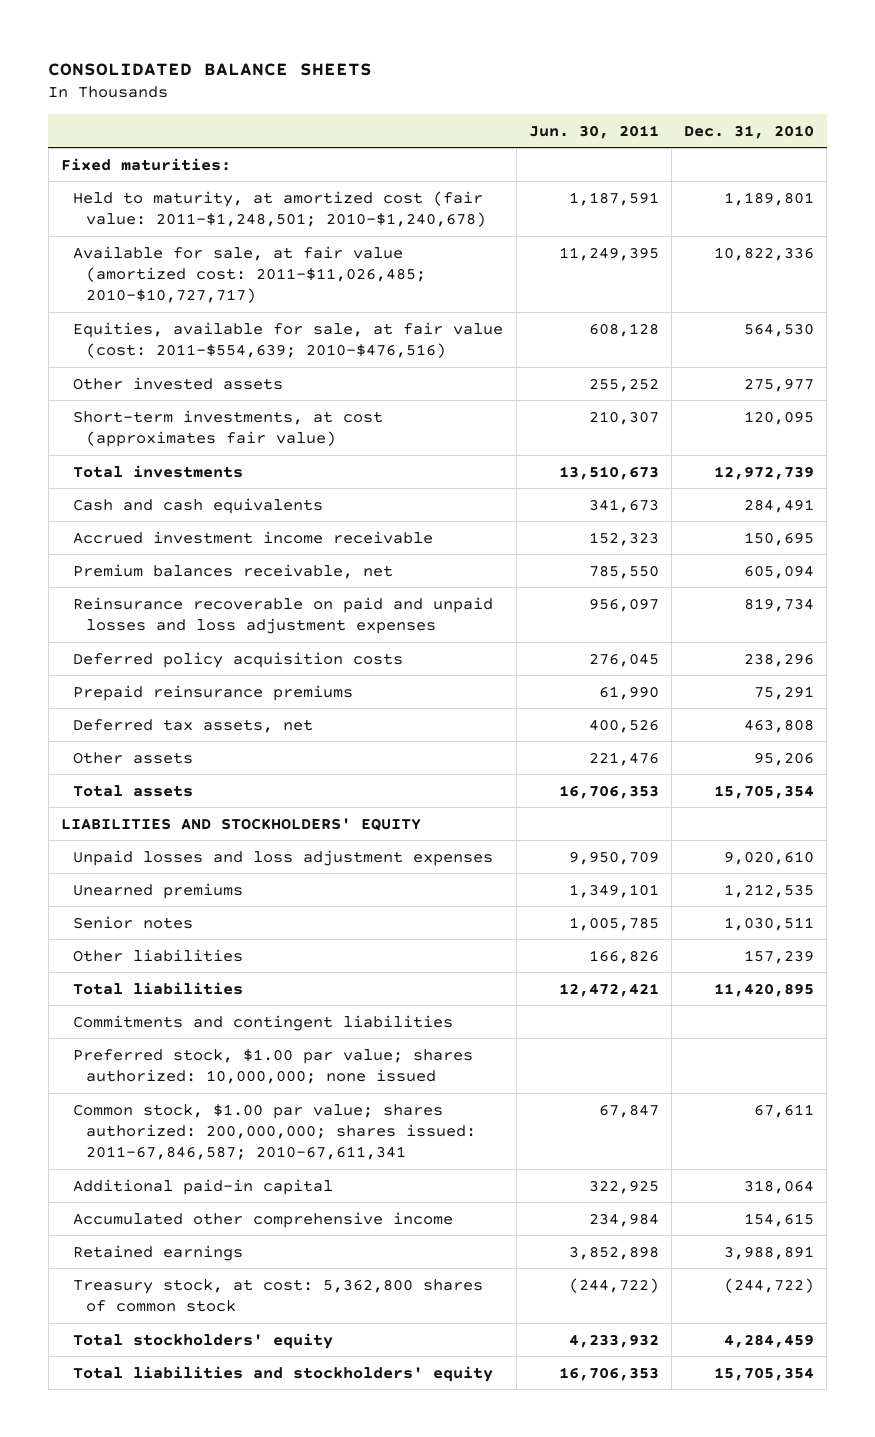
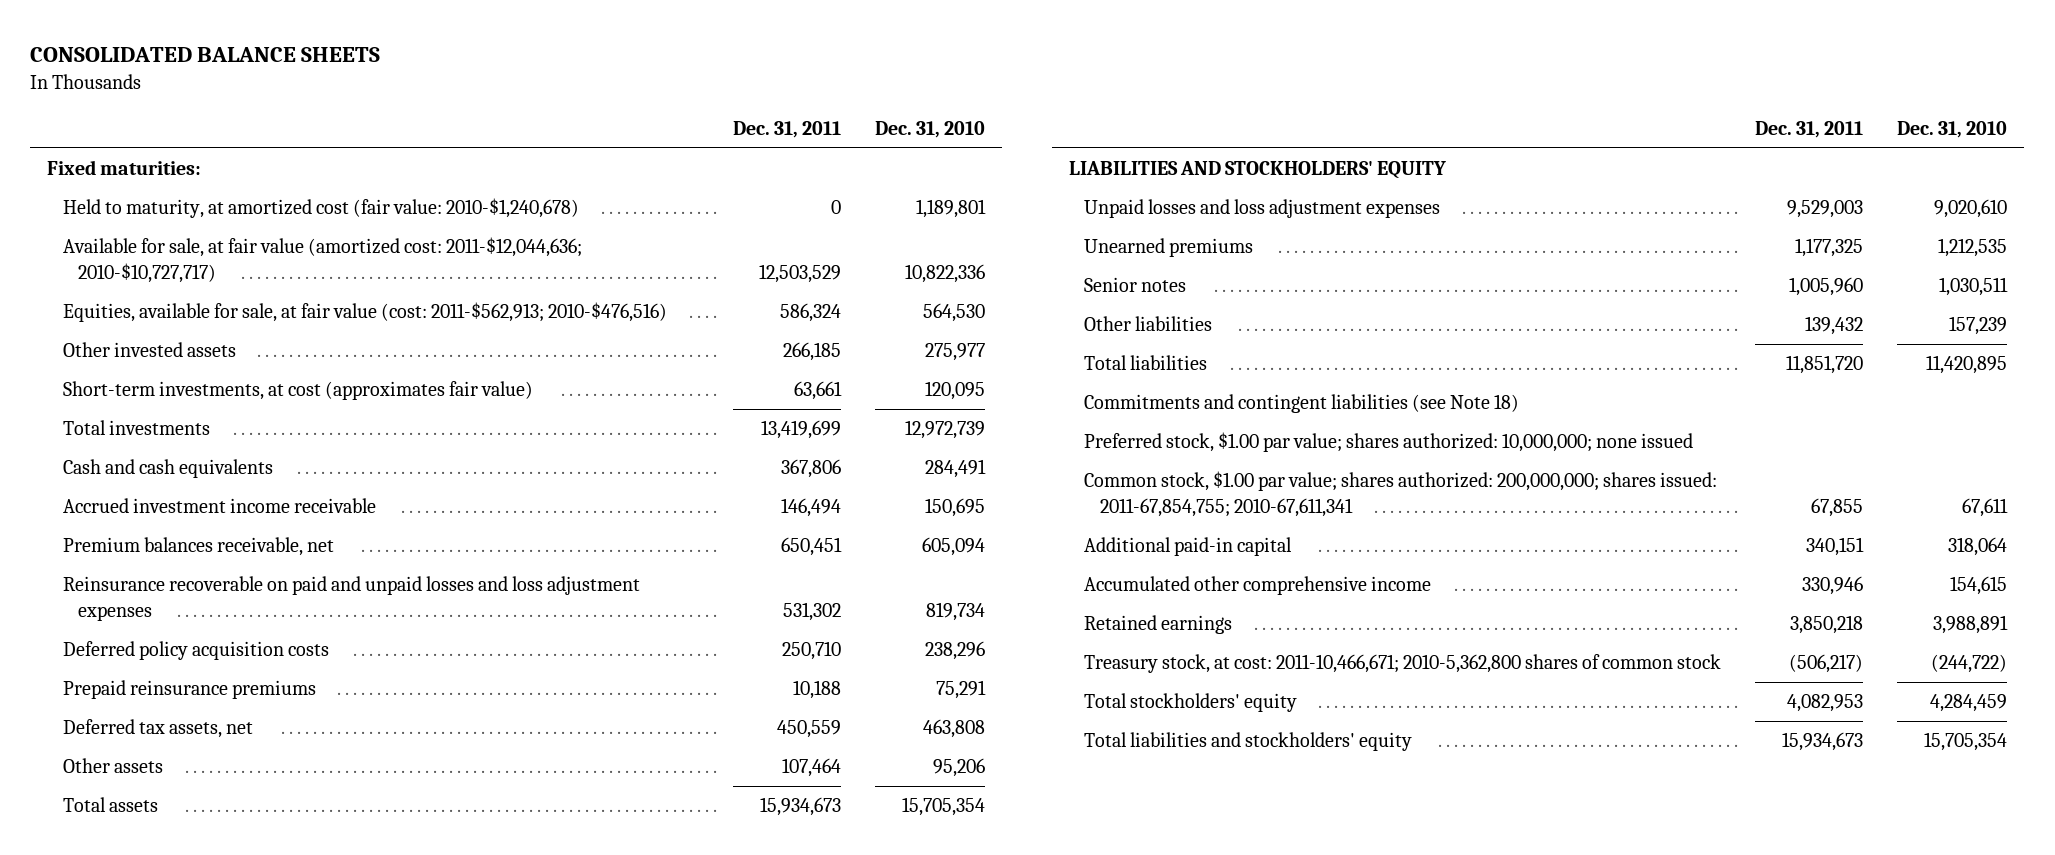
- | Jun. 30, 2011 | Dec. 31, 2010
+ | Dec. 31, 2011 | Dec. 31, 2010
- Held to maturity, at amortized cost (fair value: 2011-$1,248,501; 2010-$1,240,678) | 1,187,591 | 1,189,801
- Available for sale, at fair value (amortized cost: 2011-$11,026,485; 2010-$10,727,717) | 11,249,395 | 10,822,336
- Equities, available for sale, at fair value (cost: 2011-$554,639; 2010-$476,516) | 608,128 | 564,530
+ Held to maturity, at amortized cost (fair value: 2010-$1,240,678) | 0 | 1,189,801
+ Available for sale, at fair value (amortized cost: 2011-$12,044,636; 2010-$10,727,717) | 12,503,529 | 10,822,336
+ Equities, available for sale, at fair value (cost: 2011-$562,913; 2010-$476,516) | 586,324 | 564,530
- Commitments and contingent liabilities
+ Commitments and contingent liabilities (see Note 18)
- Common stock, $1.00 par value; shares authorized: 200,000,000; shares issued: 2011-67,846,587; 2010-67,611,341 | 67,847 | 67,611
+ Common stock, $1.00 par value; shares authorized: 200,000,000; shares issued: 2011-67,854,755; 2010-67,611,341 | 67,855 | 67,611
- Treasury stock, at cost: 5,362,800 shares of common stock | (244,722) | (244,722)
+ Treasury stock, at cost: 2011-10,466,671; 2010-5,362,800 shares of common stock | (506,217) | (244,722)

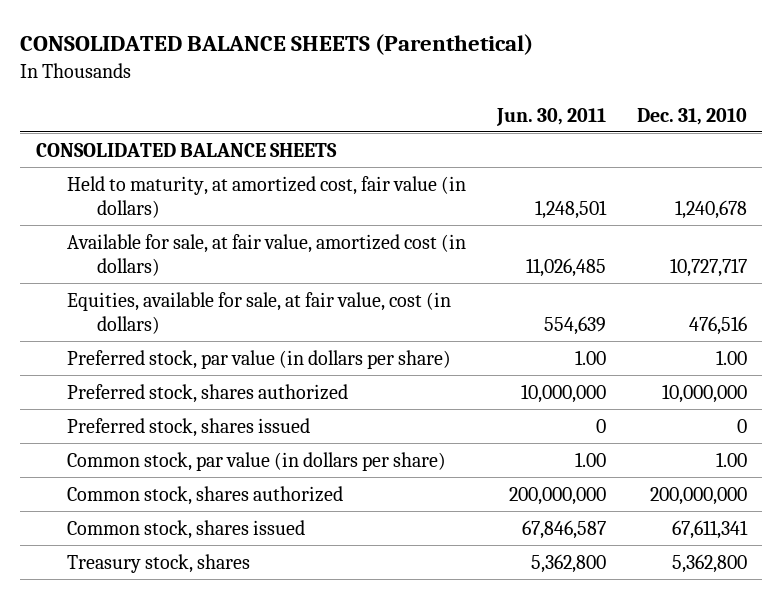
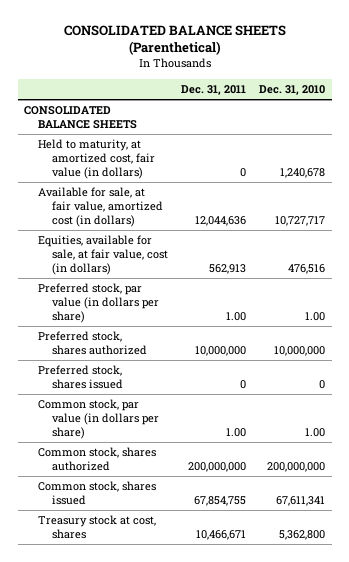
- | Jun. 30, 2011 | Dec. 31, 2010
+ | Dec. 31, 2011 | Dec. 31, 2010
- Treasury stock, shares | 5,362,800 | 5,362,800
+ Treasury stock at cost, shares | 10,466,671 | 5,362,800

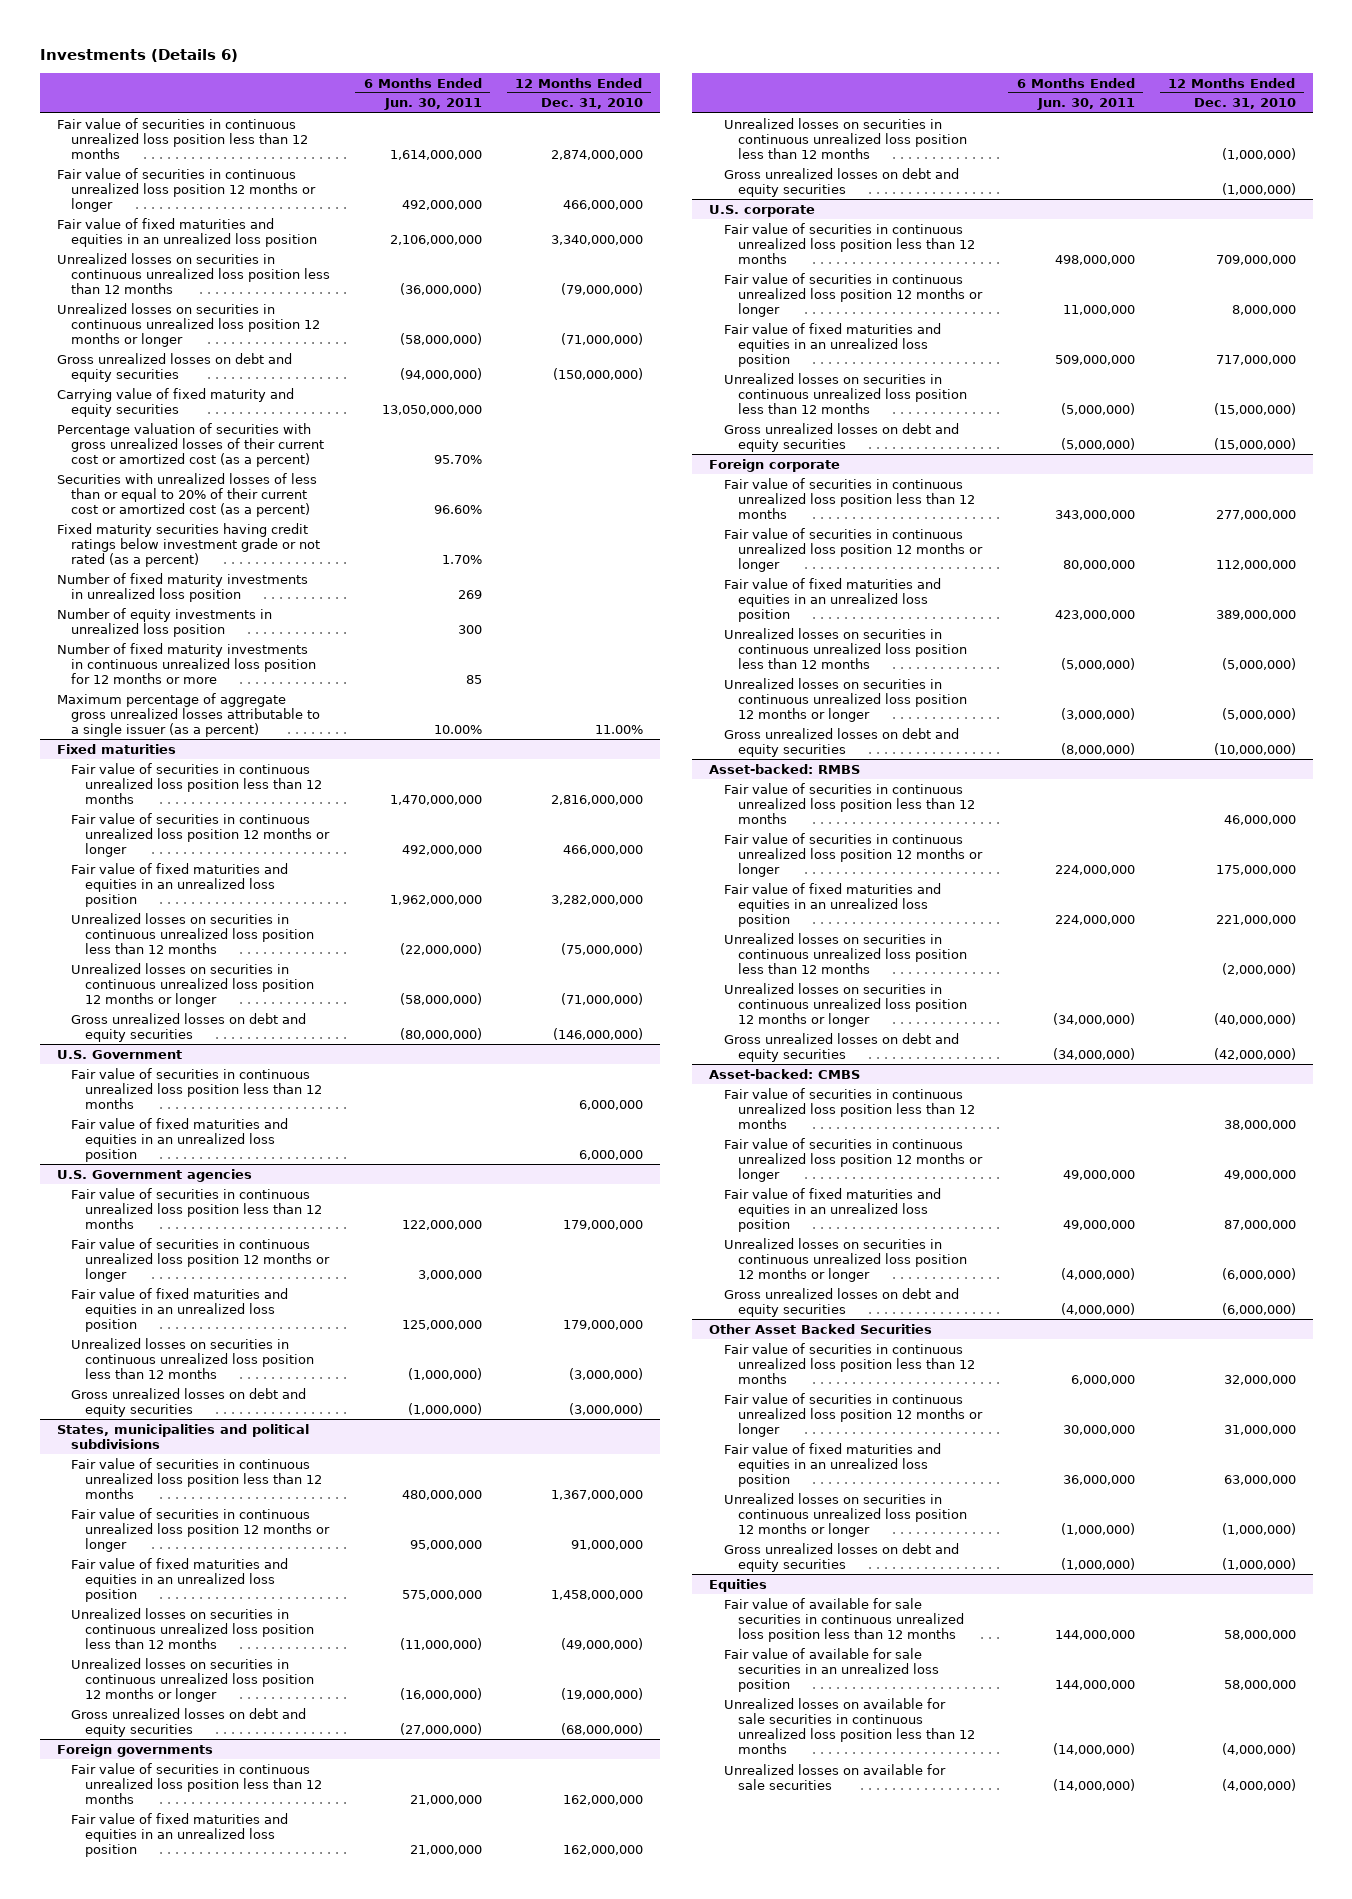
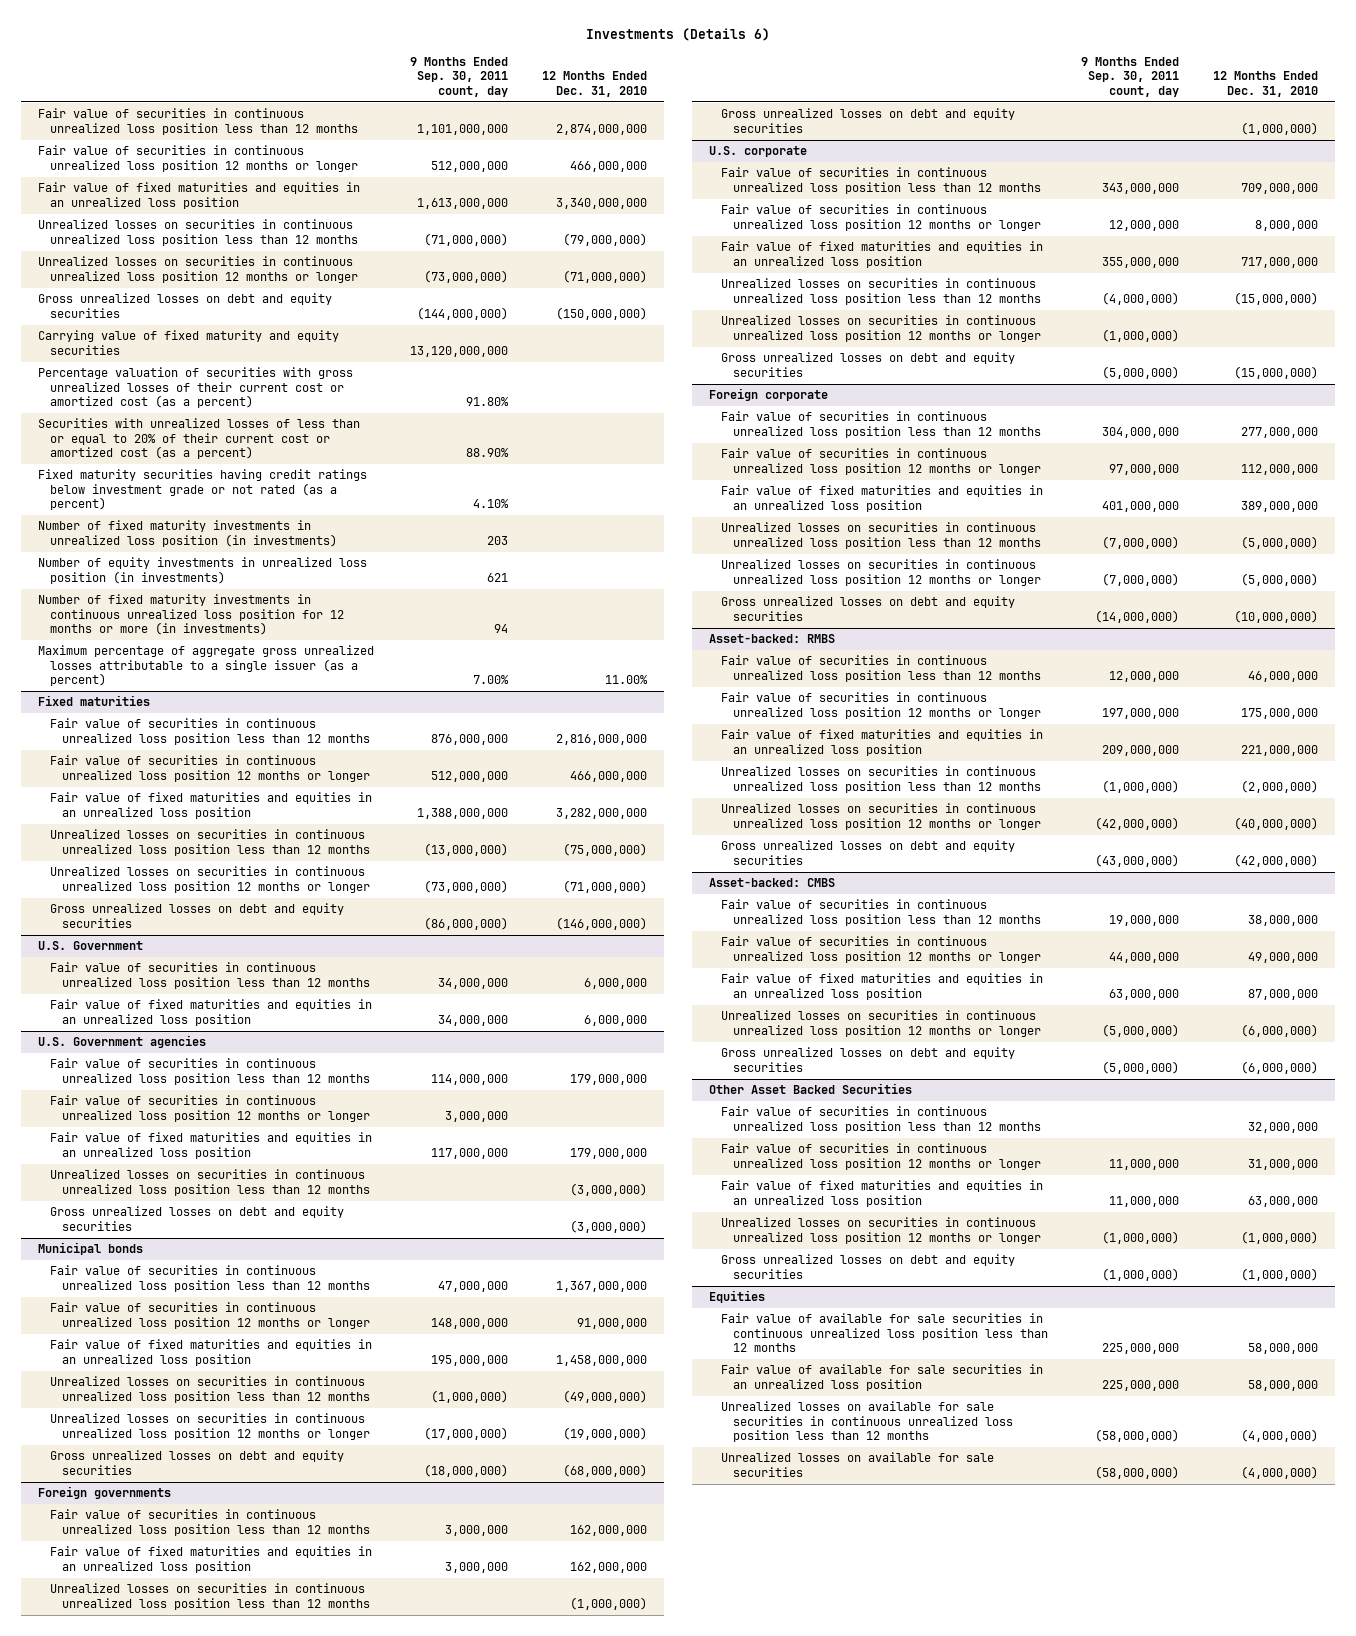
- | 6 Months Ended Jun. 30, 2011 | 12 Months Ended Dec. 31, 2010
+ | 9 Months Ended Sep. 30, 2011 count, day | 12 Months Ended Dec. 31, 2010
- Number of fixed maturity investments in unrealized loss position | 269 |
- Number of equity investments in unrealized loss position | 300 |
- Number of fixed maturity investments in continuous unrealized loss position for 12 months or more | 85 |
+ Number of fixed maturity investments in unrealized loss position (in investments) | 203 |
+ Number of equity investments in unrealized loss position (in investments) | 621 |
+ Number of fixed maturity investments in continuous unrealized loss position for 12 months or more (in investments) | 94 |
- States, municipalities and political subdivisions
+ Municipal bonds
@ U.S. corporate
+ Unrealized losses on securities in continuous unrealized loss position 12 months or longer | (1,000,000) |

